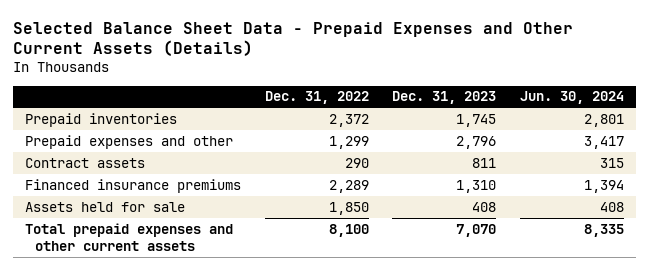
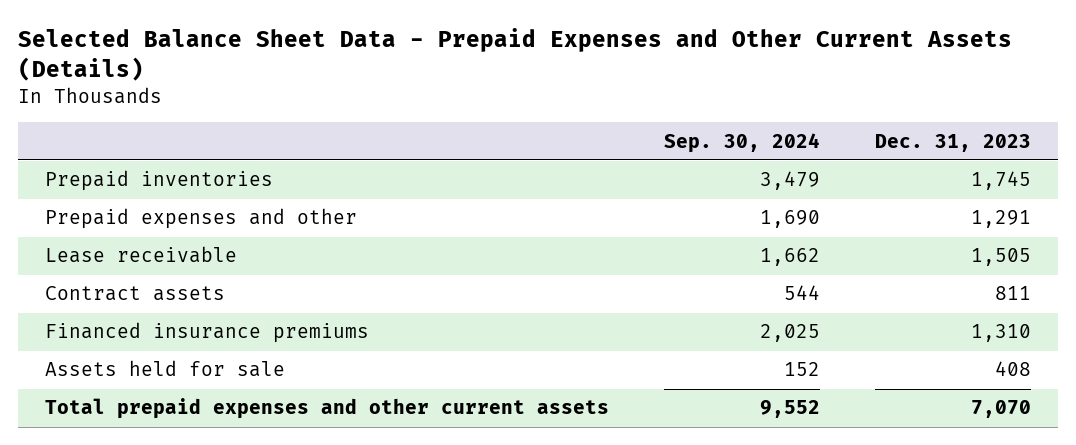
- | Dec. 31, 2022 | Dec. 31, 2023 | Jun. 30, 2024
+ | Sep. 30, 2024 | Dec. 31, 2023
- Prepaid expenses and other | 1,299 | 2,796 | 3,417
+ Prepaid expenses and other | 1,690 | 1,291
+ Lease receivable | 1,662 | 1,505

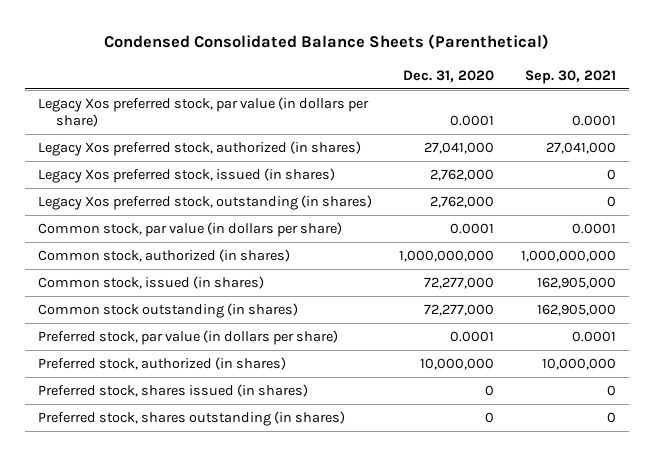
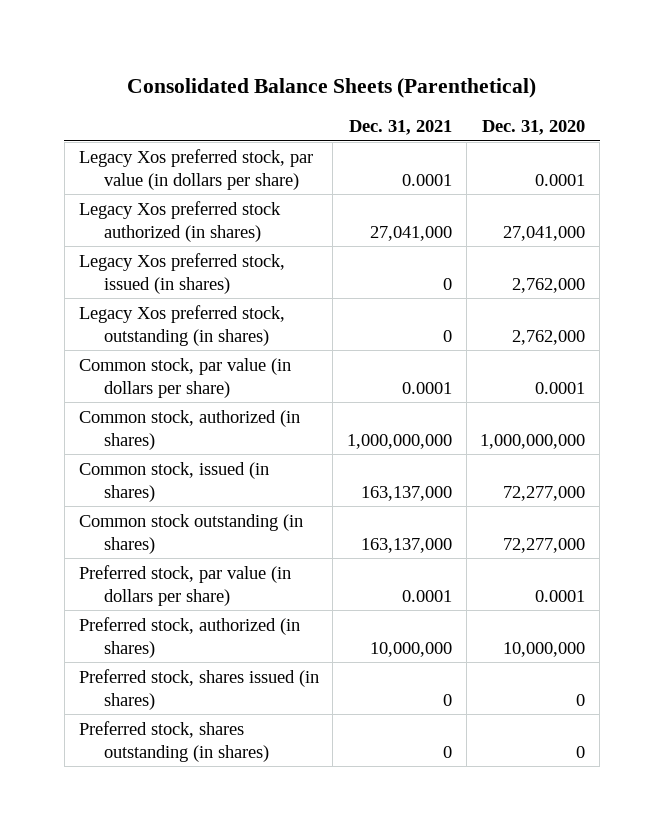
- Condensed Consolidated Balance Sheets (Parenthetical)
+ Consolidated Balance Sheets (Parenthetical)
- | Dec. 31, 2020 | Sep. 30, 2021
+ | Dec. 31, 2021 | Dec. 31, 2020
- Legacy Xos preferred stock, authorized (in shares) | 27,041,000 | 27,041,000
+ Legacy Xos preferred stock authorized (in shares) | 27,041,000 | 27,041,000

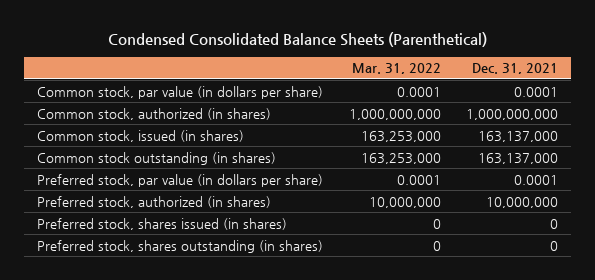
- Consolidated Balance Sheets (Parenthetical)
+ Condensed Consolidated Balance Sheets (Parenthetical)
- | Dec. 31, 2021 | Dec. 31, 2020
+ | Mar. 31, 2022 | Dec. 31, 2021
- Legacy Xos preferred stock, par value (in dollars per share) | 0.0001 | 0.0001
- Legacy Xos preferred stock authorized (in shares) | 27,041,000 | 27,041,000
- Legacy Xos preferred stock, issued (in shares) | 0 | 2,762,000
- Legacy Xos preferred stock, outstanding (in shares) | 0 | 2,762,000

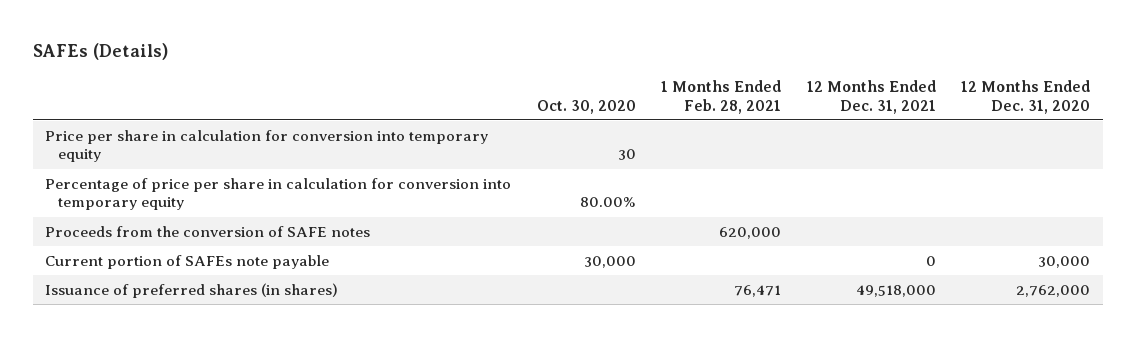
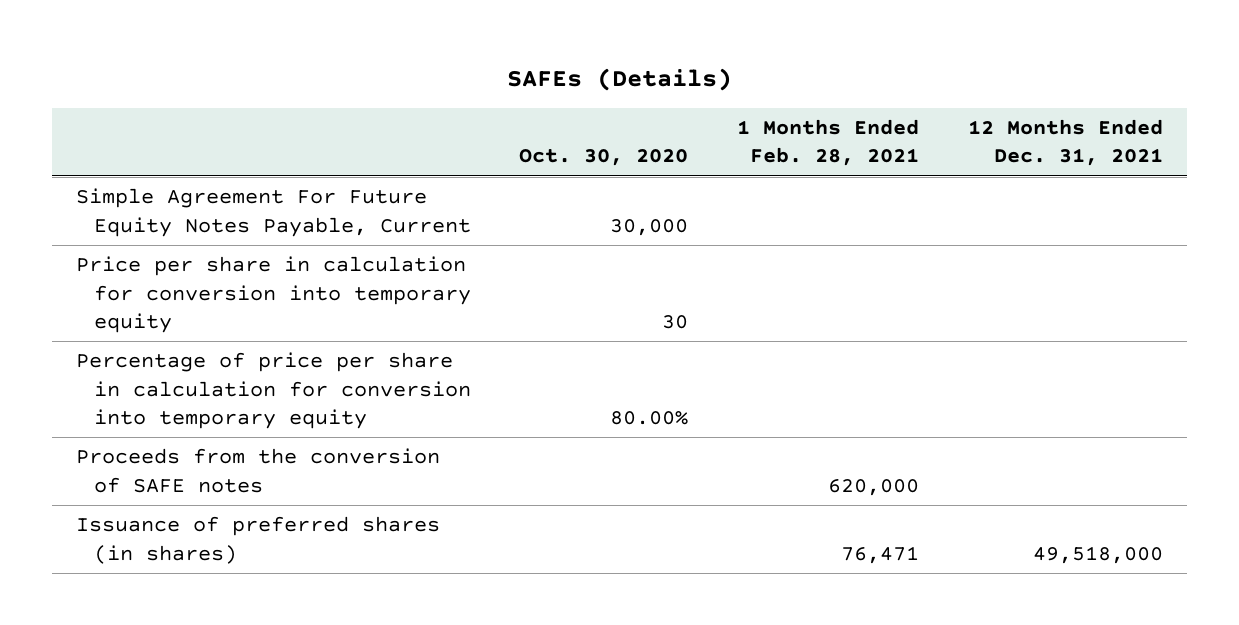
- | Oct. 30, 2020 | 1 Months Ended Feb. 28, 2021 | 12 Months Ended Dec. 31, 2021 | 12 Months Ended Dec. 31, 2020
+ | Oct. 30, 2020 | 1 Months Ended Feb. 28, 2021 | 12 Months Ended Dec. 31, 2021
+ Simple Agreement For Future Equity Notes Payable, Current | 30,000 | |
- Current portion of SAFEs note payable | 30,000 | | 0 | 30,000

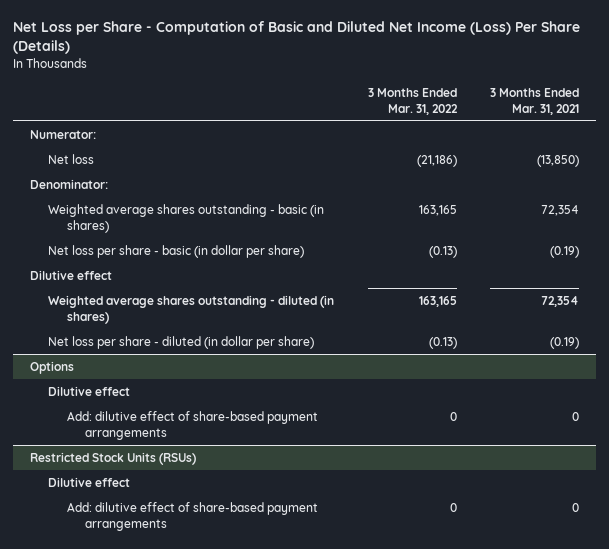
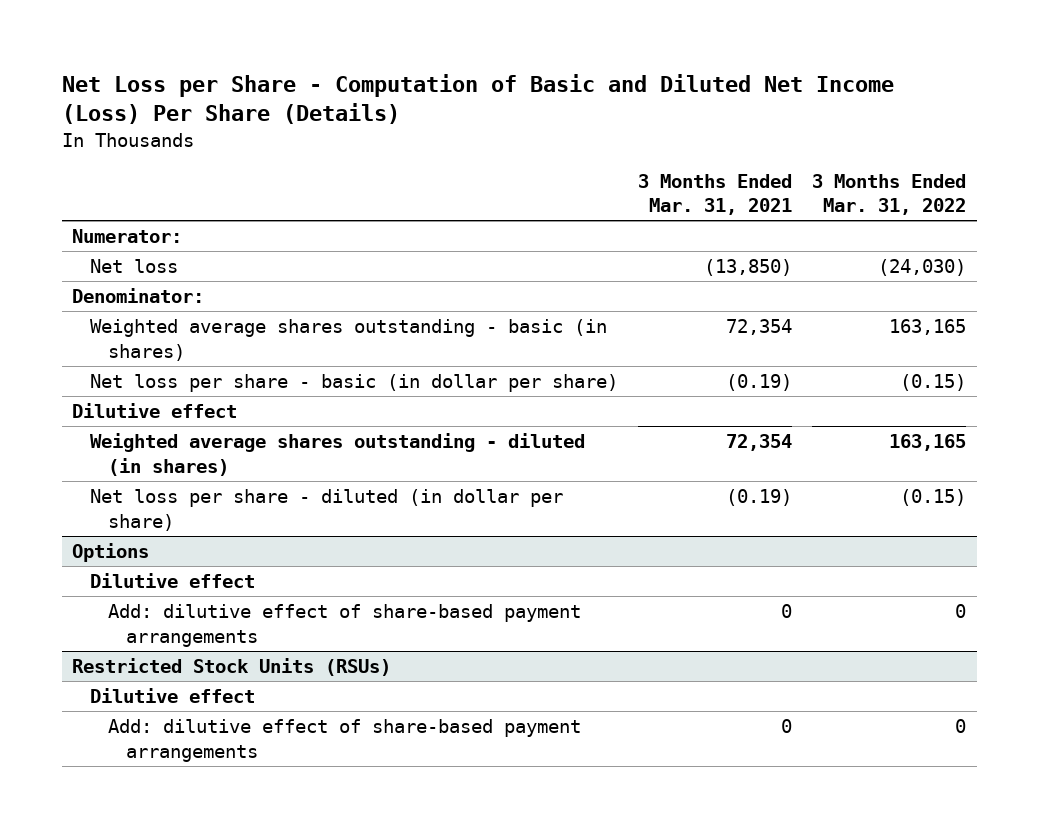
- | 3 Months Ended Mar. 31, 2022 | 3 Months Ended Mar. 31, 2021
+ | 3 Months Ended Mar. 31, 2021 | 3 Months Ended Mar. 31, 2022
- Net loss | (21,186) | (13,850)
+ Net loss | (13,850) | (24,030)
- Net loss per share - basic (in dollar per share) | (0.13) | (0.19)
+ Net loss per share - basic (in dollar per share) | (0.19) | (0.15)
- Net loss per share - diluted (in dollar per share) | (0.13) | (0.19)
+ Net loss per share - diluted (in dollar per share) | (0.19) | (0.15)

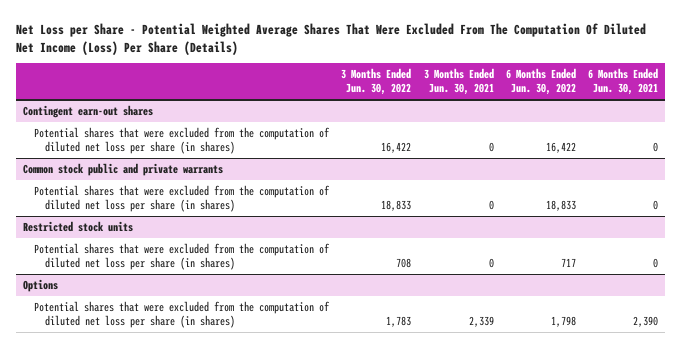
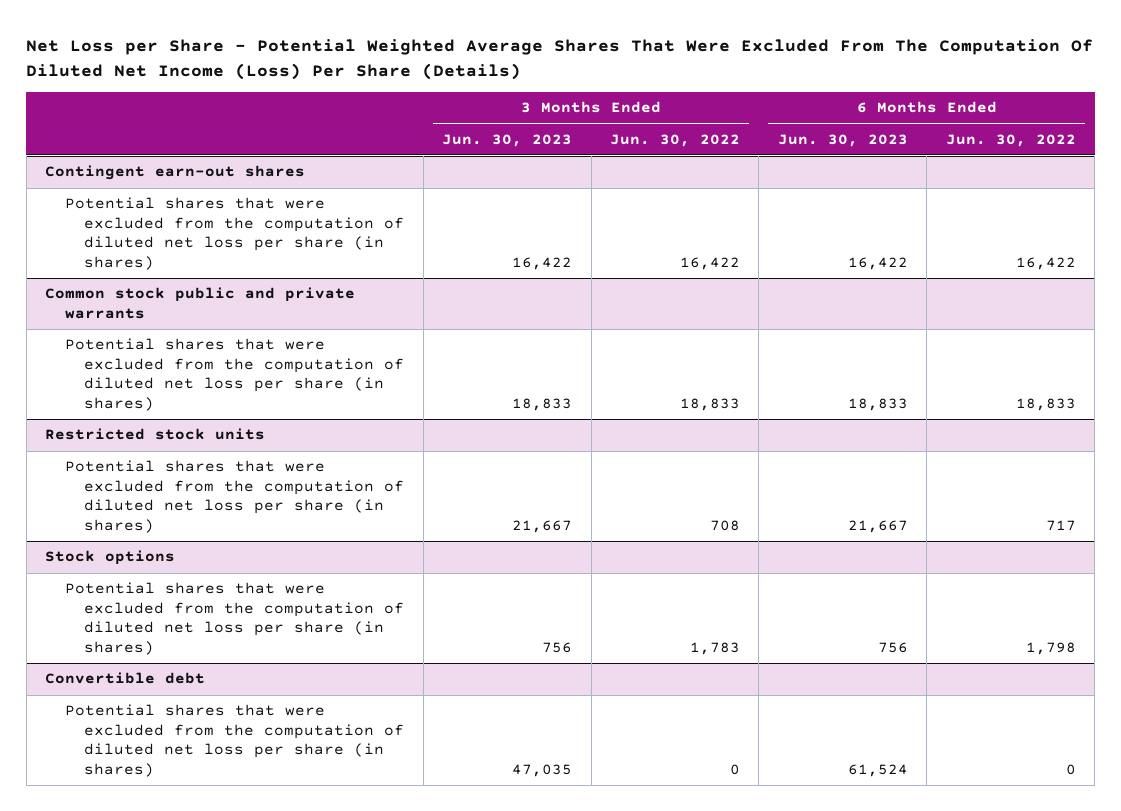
- | 3 Months Ended Jun. 30, 2022 | 3 Months Ended Jun. 30, 2021 | 6 Months Ended Jun. 30, 2022 | 6 Months Ended Jun. 30, 2021
+ | 3 Months Ended Jun. 30, 2023 | 3 Months Ended Jun. 30, 2022 | 6 Months Ended Jun. 30, 2023 | 6 Months Ended Jun. 30, 2022
- Options
+ Stock options
+ Convertible debt
+ Potential shares that were excluded from the computation of diluted net loss per share (in shares) | 47,035 | 0 | 61,524 | 0

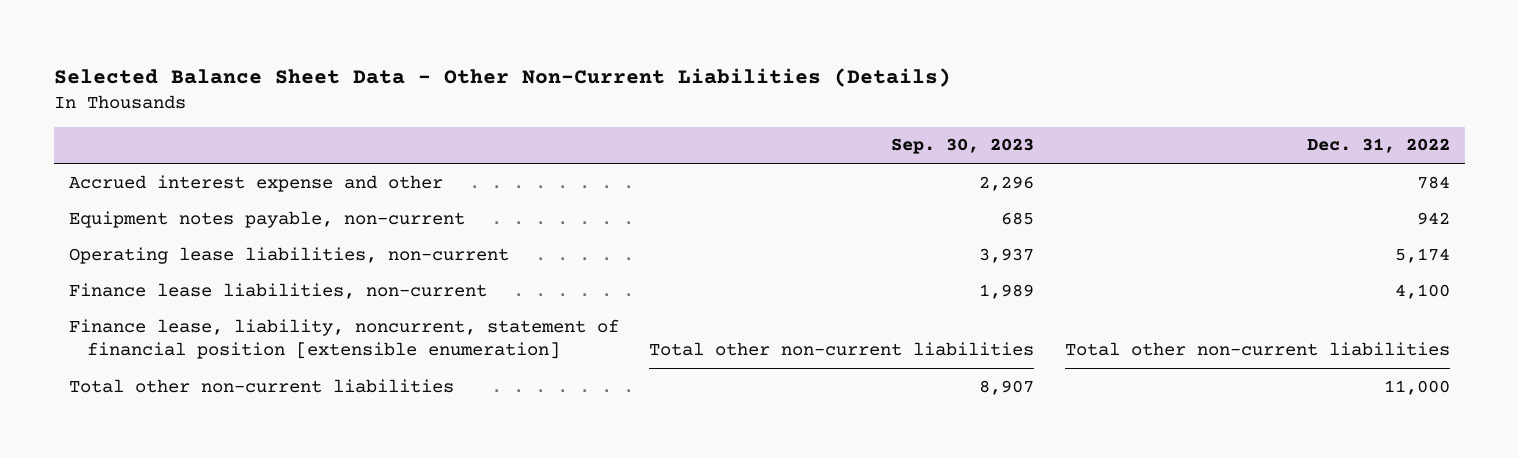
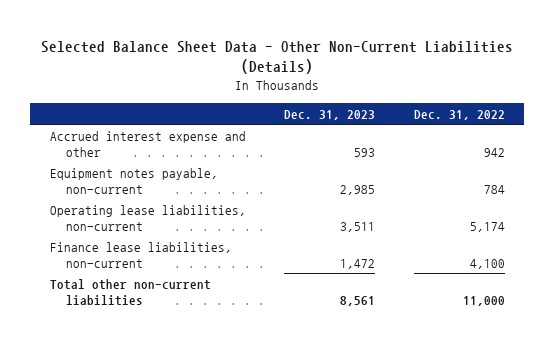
- | Sep. 30, 2023 | Dec. 31, 2022
+ | Dec. 31, 2023 | Dec. 31, 2022
- Accrued interest expense and other | 2,296 | 784
- Equipment notes payable, non-current | 685 | 942
+ Accrued interest expense and other | 593 | 942
+ Equipment notes payable, non-current | 2,985 | 784
- Finance lease, liability, noncurrent, statement of financial position [extensible enumeration] | Total other non-current liabilities | Total other non-current liabilities

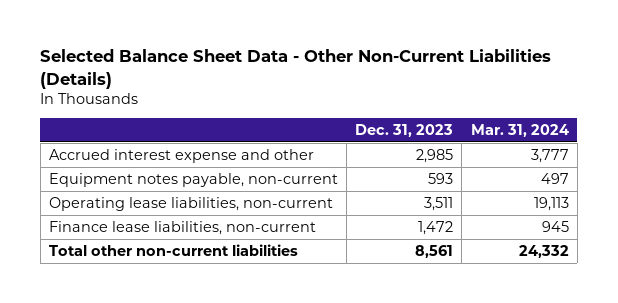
- | Dec. 31, 2023 | Dec. 31, 2022
+ | Dec. 31, 2023 | Mar. 31, 2024
- Accrued interest expense and other | 593 | 942
- Equipment notes payable, non-current | 2,985 | 784
+ Accrued interest expense and other | 2,985 | 3,777
+ Equipment notes payable, non-current | 593 | 497

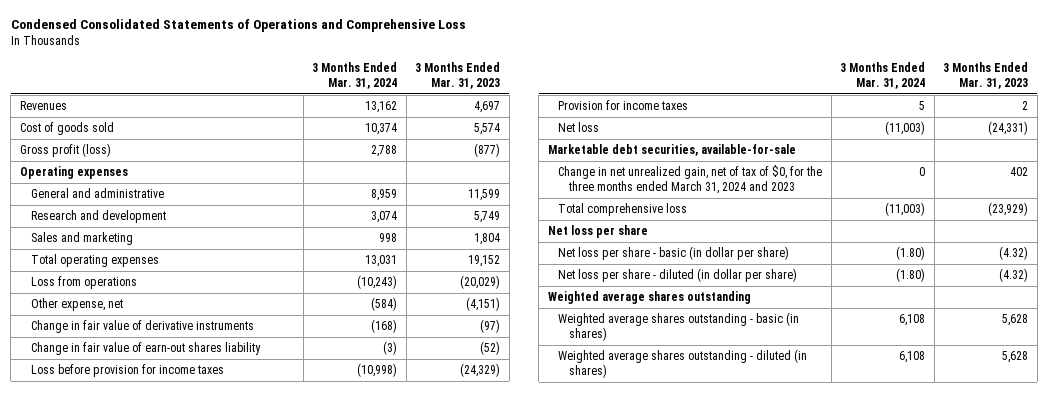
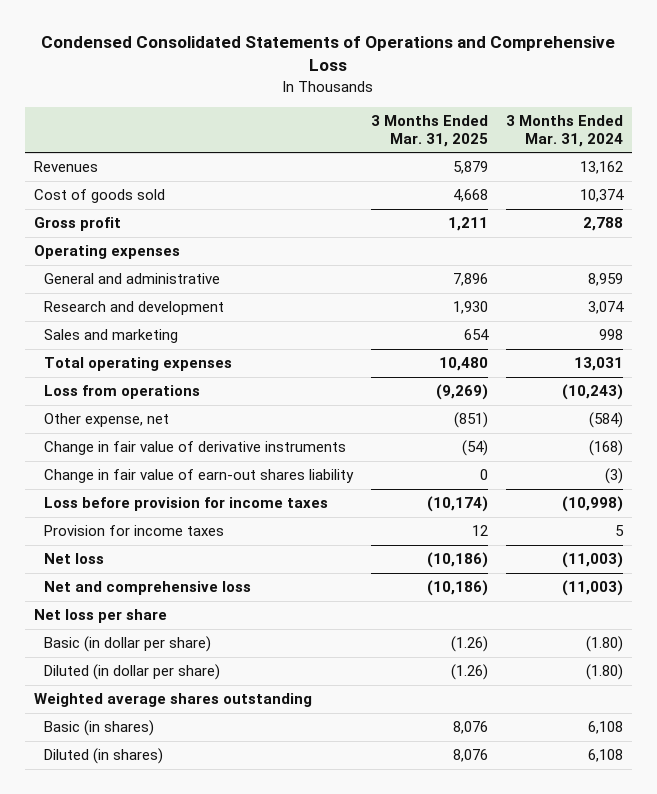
- | 3 Months Ended Mar. 31, 2024 | 3 Months Ended Mar. 31, 2023
+ | 3 Months Ended Mar. 31, 2025 | 3 Months Ended Mar. 31, 2024
- Gross profit (loss) | 2,788 | (877)
+ Gross profit | 1,211 | 2,788
- Marketable debt securities, available-for-sale
- Change in net unrealized gain, net of tax of $0, for the three months ended March 31, 2024 and 2023 | 0 | 402
- Total comprehensive loss | (11,003) | (23,929)
+ Net and comprehensive loss | (10,186) | (11,003)
- Net loss per share - basic (in dollar per share) | (1.80) | (4.32)
- Net loss per share - diluted (in dollar per share) | (1.80) | (4.32)
+ Basic (in dollar per share) | (1.26) | (1.80)
+ Diluted (in dollar per share) | (1.26) | (1.80)
- Weighted average shares outstanding - basic (in shares) | 6,108 | 5,628
- Weighted average shares outstanding - diluted (in shares) | 6,108 | 5,628
+ Basic (in shares) | 8,076 | 6,108
+ Diluted (in shares) | 8,076 | 6,108

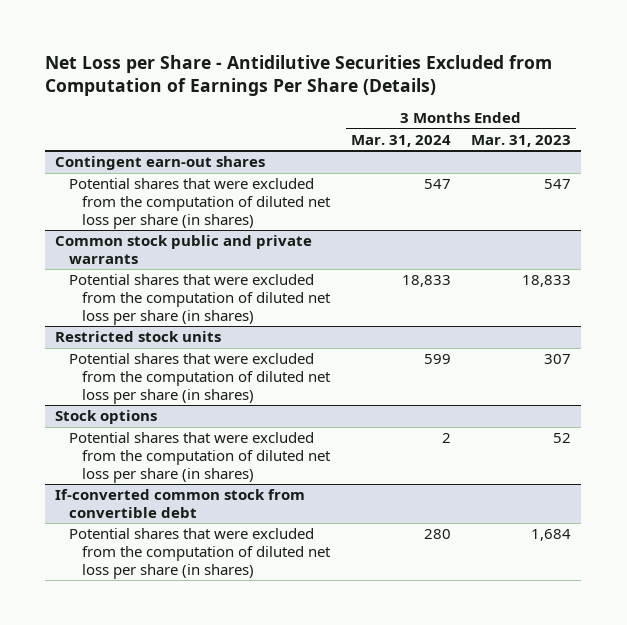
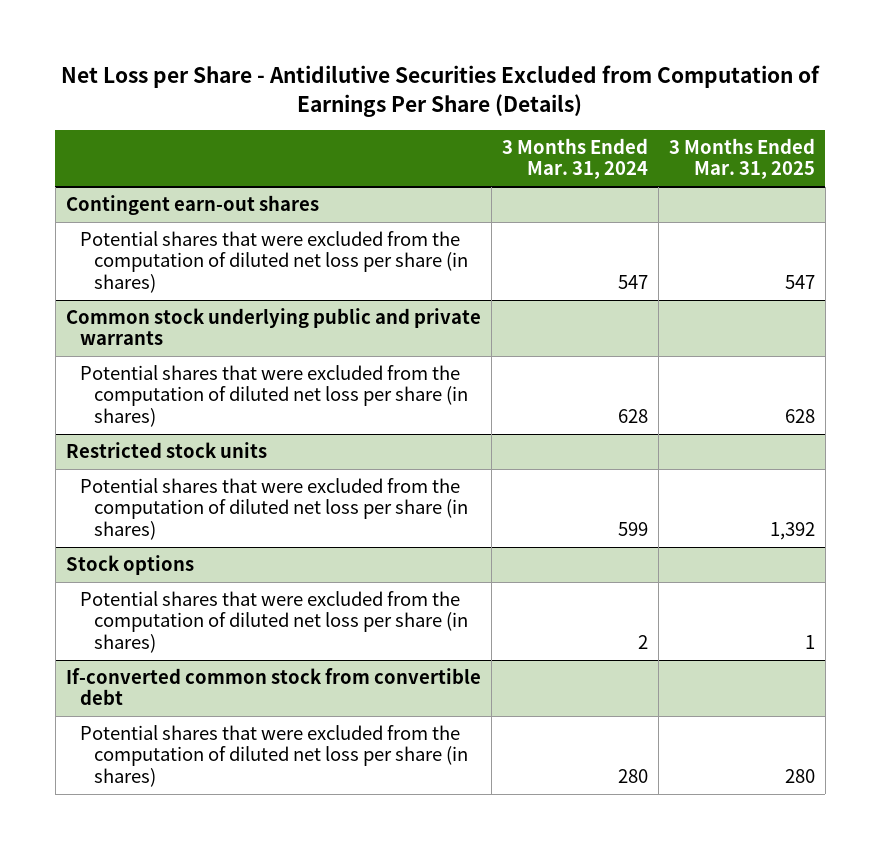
- | 3 Months Ended Mar. 31, 2024 | 3 Months Ended Mar. 31, 2023
+ | 3 Months Ended Mar. 31, 2024 | 3 Months Ended Mar. 31, 2025
- Common stock public and private warrants
- Potential shares that were excluded from the computation of diluted net loss per share (in shares) | 18,833 | 18,833
+ Common stock underlying public and private warrants
+ Potential shares that were excluded from the computation of diluted net loss per share (in shares) | 628 | 628

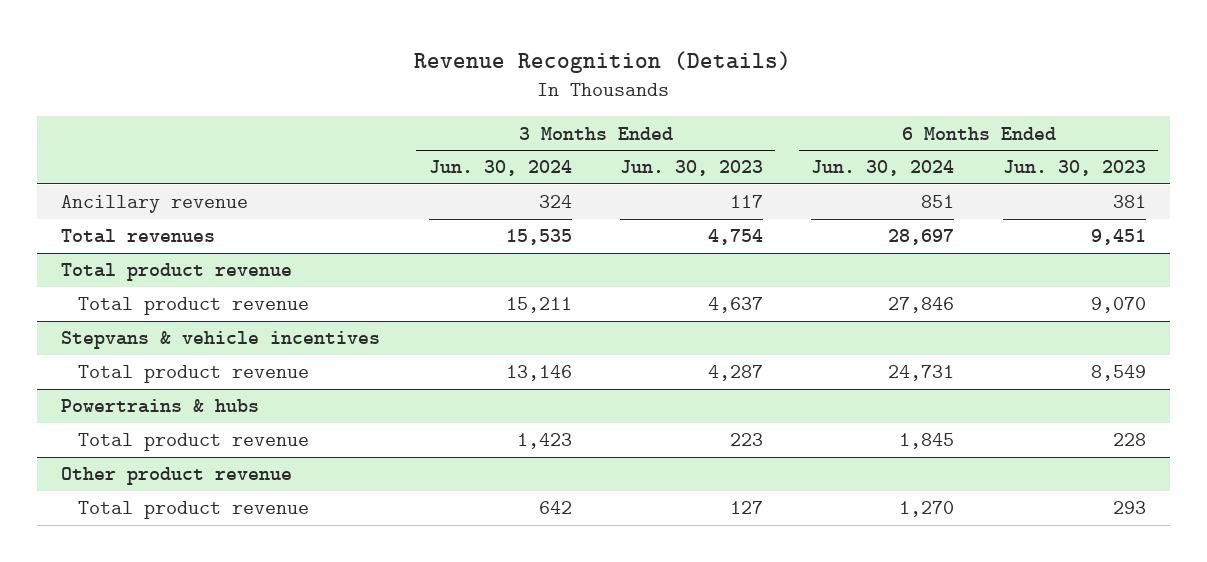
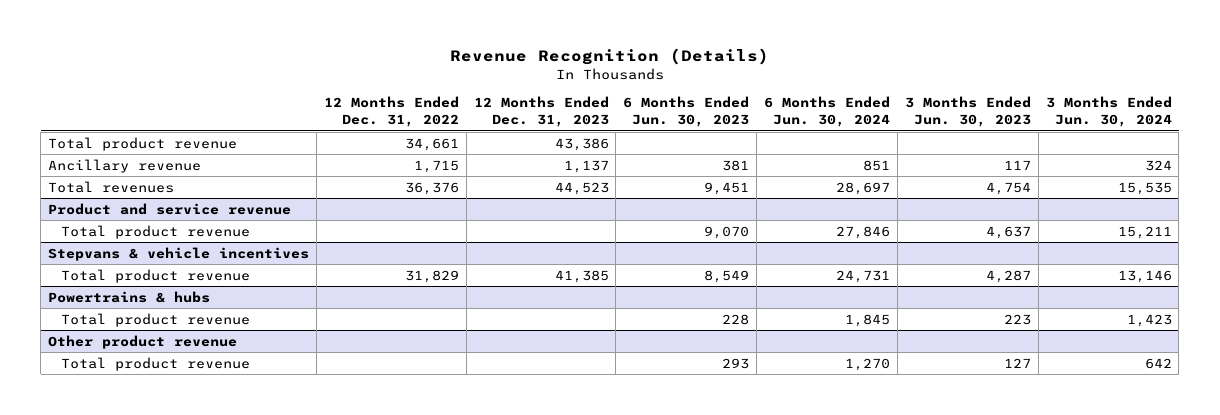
- | 3 Months Ended Jun. 30, 2024 | 3 Months Ended Jun. 30, 2023 | 6 Months Ended Jun. 30, 2024 | 6 Months Ended Jun. 30, 2023
+ | 12 Months Ended Dec. 31, 2022 | 12 Months Ended Dec. 31, 2023 | 6 Months Ended Jun. 30, 2023 | 6 Months Ended Jun. 30, 2024 | 3 Months Ended Jun. 30, 2023 | 3 Months Ended Jun. 30, 2024
+ Total product revenue | 34,661 | 43,386 | | | |
- Total product revenue
+ Product and service revenue

